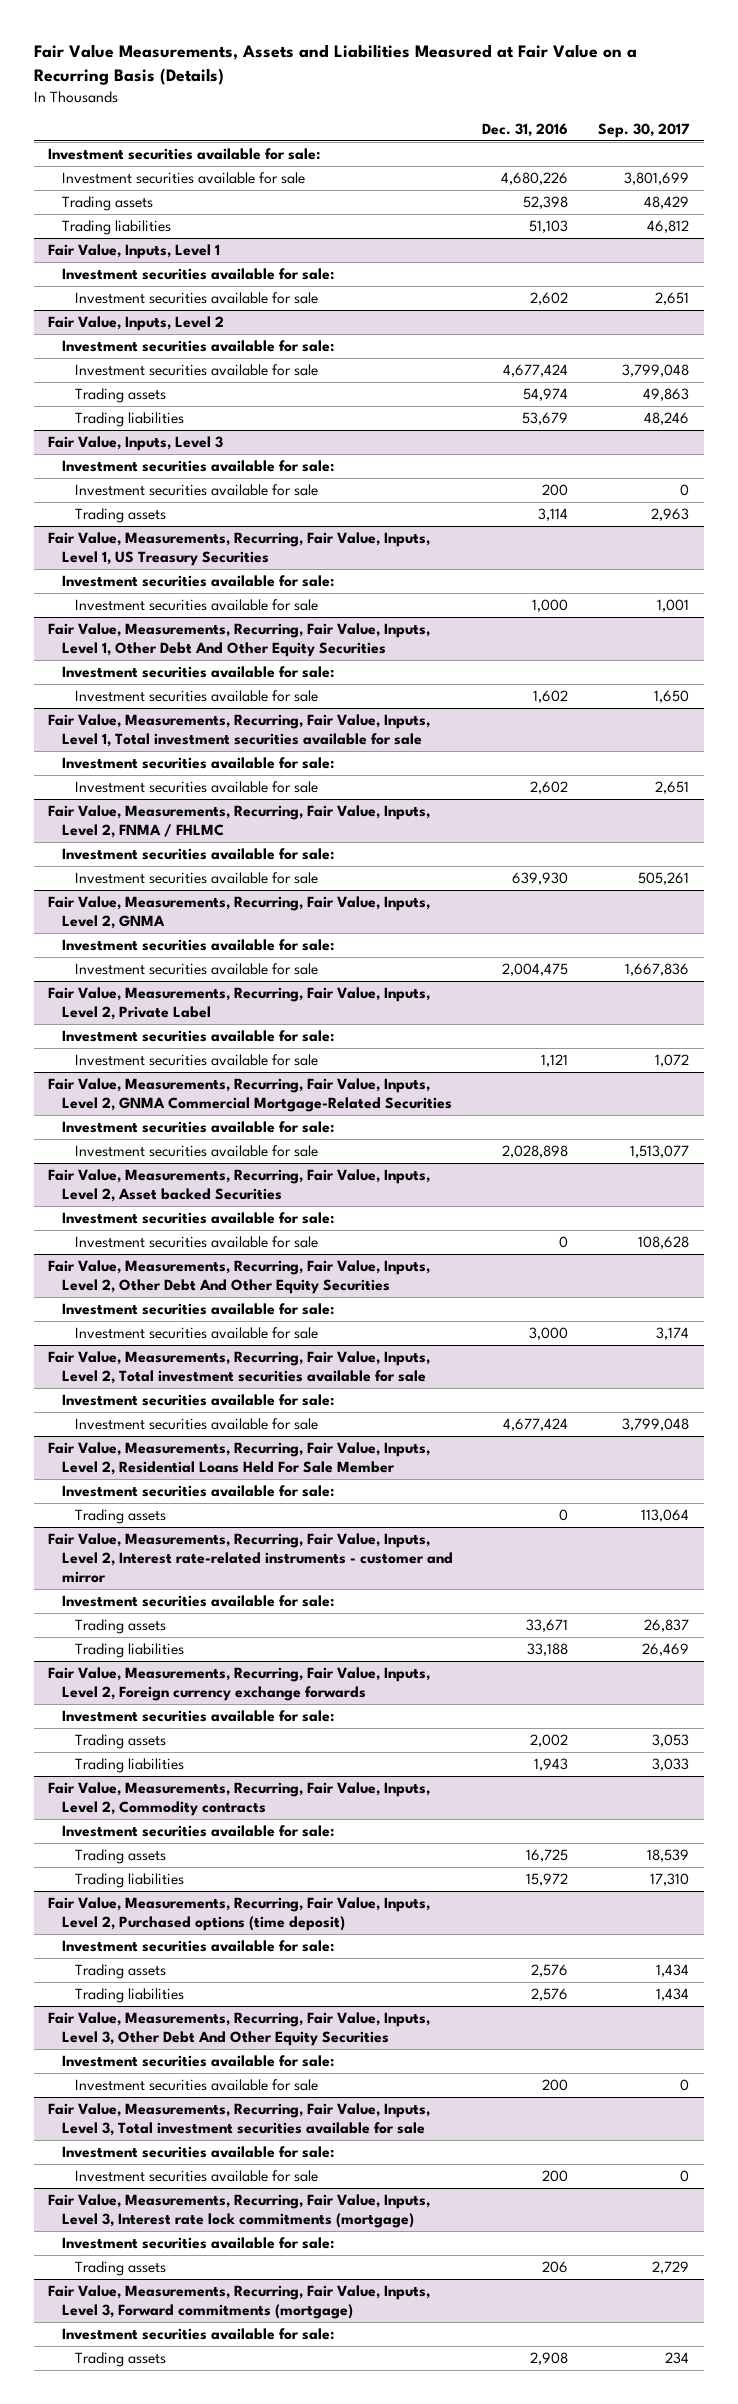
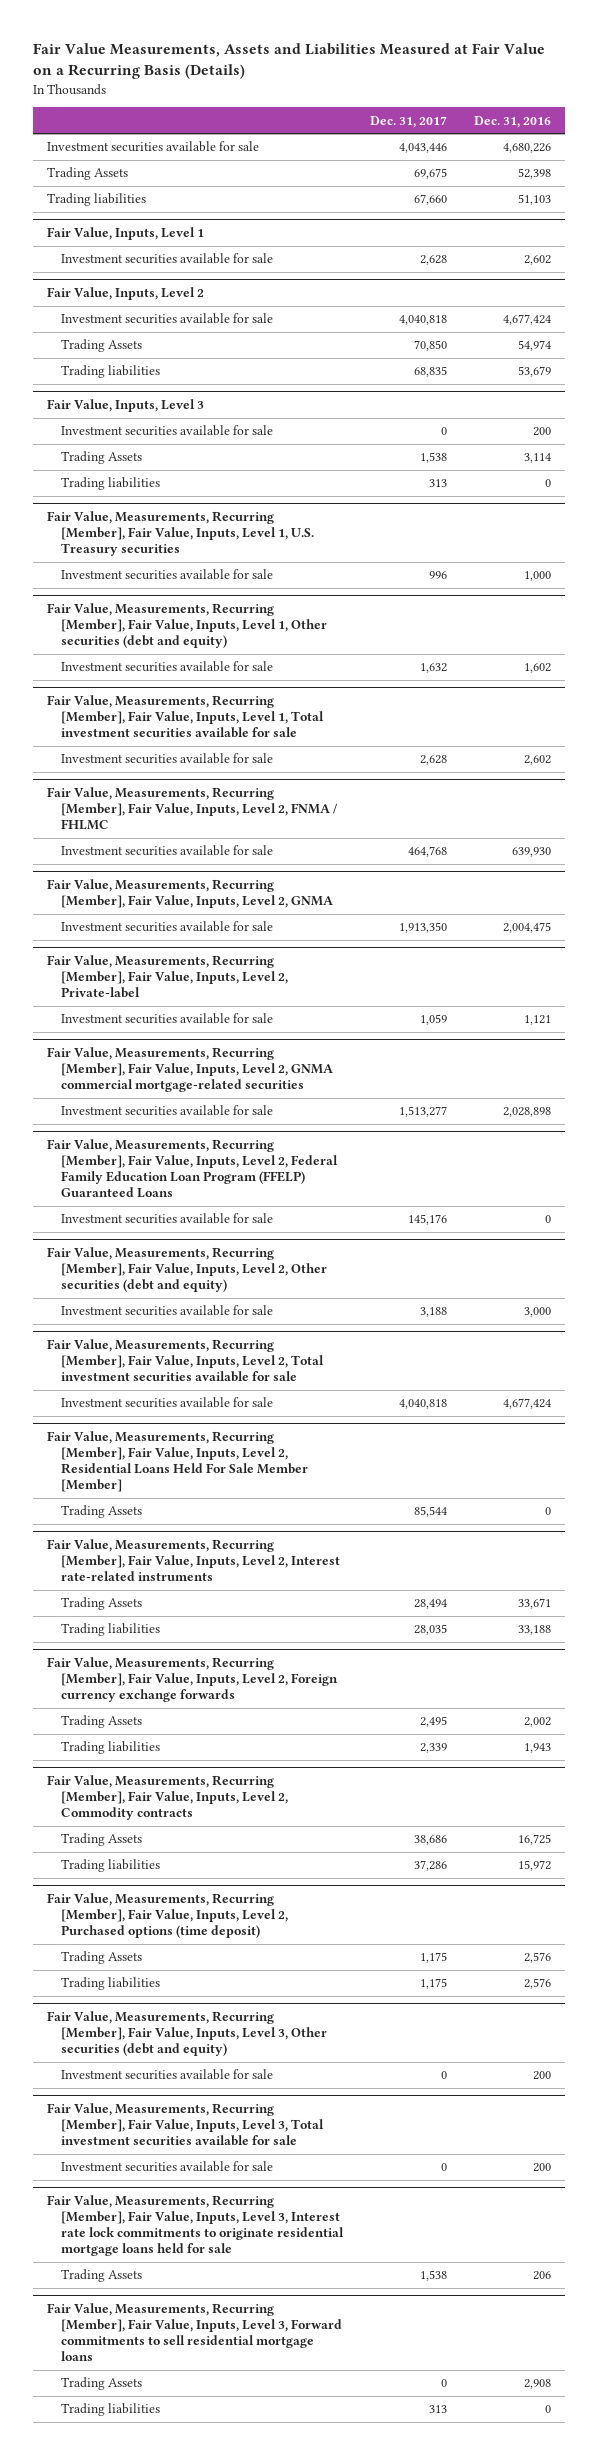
- | Dec. 31, 2016 | Sep. 30, 2017
+ | Dec. 31, 2017 | Dec. 31, 2016
- Investment securities available for sale:
- Trading assets | 52,398 | 48,429
+ Trading Assets | 69,675 | 52,398
@ Fair Value, Inputs, Level 1
- Investment securities available for sale:
@ Fair Value, Inputs, Level 2
- Investment securities available for sale:
- Trading assets | 54,974 | 49,863
+ Trading Assets | 70,850 | 54,974
@ Fair Value, Inputs, Level 3
- Investment securities available for sale:
- Trading assets | 3,114 | 2,963
- Fair Value, Measurements, Recurring, Fair Value, Inputs, Level 1, US Treasury Securities
- Investment securities available for sale:
@ Fair Value, Inputs, Level 3
+ Trading Assets | 1,538 | 3,114
+ Trading liabilities | 313 | 0
+ Fair Value, Measurements, Recurring [Member], Fair Value, Inputs, Level 1, U.S. Treasury securities
- Fair Value, Measurements, Recurring, Fair Value, Inputs, Level 1, Other Debt And Other Equity Securities
- Investment securities available for sale:
+ Fair Value, Measurements, Recurring [Member], Fair Value, Inputs, Level 1, Other securities (debt and equity)
- Fair Value, Measurements, Recurring, Fair Value, Inputs, Level 1, Total investment securities available for sale
- Investment securities available for sale:
+ Fair Value, Measurements, Recurring [Member], Fair Value, Inputs, Level 1, Total investment securities available for sale
- Fair Value, Measurements, Recurring, Fair Value, Inputs, Level 2, FNMA / FHLMC
- Investment securities available for sale:
+ Fair Value, Measurements, Recurring [Member], Fair Value, Inputs, Level 2, FNMA / FHLMC
- Fair Value, Measurements, Recurring, Fair Value, Inputs, Level 2, GNMA
- Investment securities available for sale:
+ Fair Value, Measurements, Recurring [Member], Fair Value, Inputs, Level 2, GNMA
- Fair Value, Measurements, Recurring, Fair Value, Inputs, Level 2, Private Label
- Investment securities available for sale:
+ Fair Value, Measurements, Recurring [Member], Fair Value, Inputs, Level 2, Private-label
- Fair Value, Measurements, Recurring, Fair Value, Inputs, Level 2, GNMA Commercial Mortgage-Related Securities
- Investment securities available for sale:
+ Fair Value, Measurements, Recurring [Member], Fair Value, Inputs, Level 2, GNMA commercial mortgage-related securities
- Fair Value, Measurements, Recurring, Fair Value, Inputs, Level 2, Asset backed Securities
- Investment securities available for sale:
+ Fair Value, Measurements, Recurring [Member], Fair Value, Inputs, Level 2, Federal Family Education Loan Program (FFELP) Guaranteed Loans
- Fair Value, Measurements, Recurring, Fair Value, Inputs, Level 2, Other Debt And Other Equity Securities
- Investment securities available for sale:
+ Fair Value, Measurements, Recurring [Member], Fair Value, Inputs, Level 2, Other securities (debt and equity)
- Fair Value, Measurements, Recurring, Fair Value, Inputs, Level 2, Total investment securities available for sale
- Investment securities available for sale:
+ Fair Value, Measurements, Recurring [Member], Fair Value, Inputs, Level 2, Total investment securities available for sale
- Fair Value, Measurements, Recurring, Fair Value, Inputs, Level 2, Residential Loans Held For Sale Member
- Investment securities available for sale:
- Trading assets | 0 | 113,064
- Fair Value, Measurements, Recurring, Fair Value, Inputs, Level 2, Interest rate-related instruments - customer and mirror
- Investment securities available for sale:
- Trading assets | 33,671 | 26,837
+ Fair Value, Measurements, Recurring [Member], Fair Value, Inputs, Level 2, Residential Loans Held For Sale Member [Member]
+ Trading Assets | 85,544 | 0
+ Fair Value, Measurements, Recurring [Member], Fair Value, Inputs, Level 2, Interest rate-related instruments
+ Trading Assets | 28,494 | 33,671
- Fair Value, Measurements, Recurring, Fair Value, Inputs, Level 2, Foreign currency exchange forwards
- Investment securities available for sale:
- Trading assets | 2,002 | 3,053
+ Fair Value, Measurements, Recurring [Member], Fair Value, Inputs, Level 2, Foreign currency exchange forwards
+ Trading Assets | 2,495 | 2,002
- Fair Value, Measurements, Recurring, Fair Value, Inputs, Level 2, Commodity contracts
- Investment securities available for sale:
- Trading assets | 16,725 | 18,539
+ Fair Value, Measurements, Recurring [Member], Fair Value, Inputs, Level 2, Commodity contracts
+ Trading Assets | 38,686 | 16,725
- Fair Value, Measurements, Recurring, Fair Value, Inputs, Level 2, Purchased options (time deposit)
- Investment securities available for sale:
- Trading assets | 2,576 | 1,434
+ Fair Value, Measurements, Recurring [Member], Fair Value, Inputs, Level 2, Purchased options (time deposit)
+ Trading Assets | 1,175 | 2,576
- Fair Value, Measurements, Recurring, Fair Value, Inputs, Level 3, Other Debt And Other Equity Securities
- Investment securities available for sale:
+ Fair Value, Measurements, Recurring [Member], Fair Value, Inputs, Level 3, Other securities (debt and equity)
- Fair Value, Measurements, Recurring, Fair Value, Inputs, Level 3, Total investment securities available for sale
- Investment securities available for sale:
+ Fair Value, Measurements, Recurring [Member], Fair Value, Inputs, Level 3, Total investment securities available for sale
- Fair Value, Measurements, Recurring, Fair Value, Inputs, Level 3, Interest rate lock commitments (mortgage)
- Investment securities available for sale:
- Trading assets | 206 | 2,729
- Fair Value, Measurements, Recurring, Fair Value, Inputs, Level 3, Forward commitments (mortgage)
- Investment securities available for sale:
- Trading assets | 2,908 | 234
+ Fair Value, Measurements, Recurring [Member], Fair Value, Inputs, Level 3, Interest rate lock commitments to originate residential mortgage loans held for sale
+ Trading Assets | 1,538 | 206
+ Fair Value, Measurements, Recurring [Member], Fair Value, Inputs, Level 3, Forward commitments to sell residential mortgage loans
+ Trading Assets | 0 | 2,908
+ Trading liabilities | 313 | 0

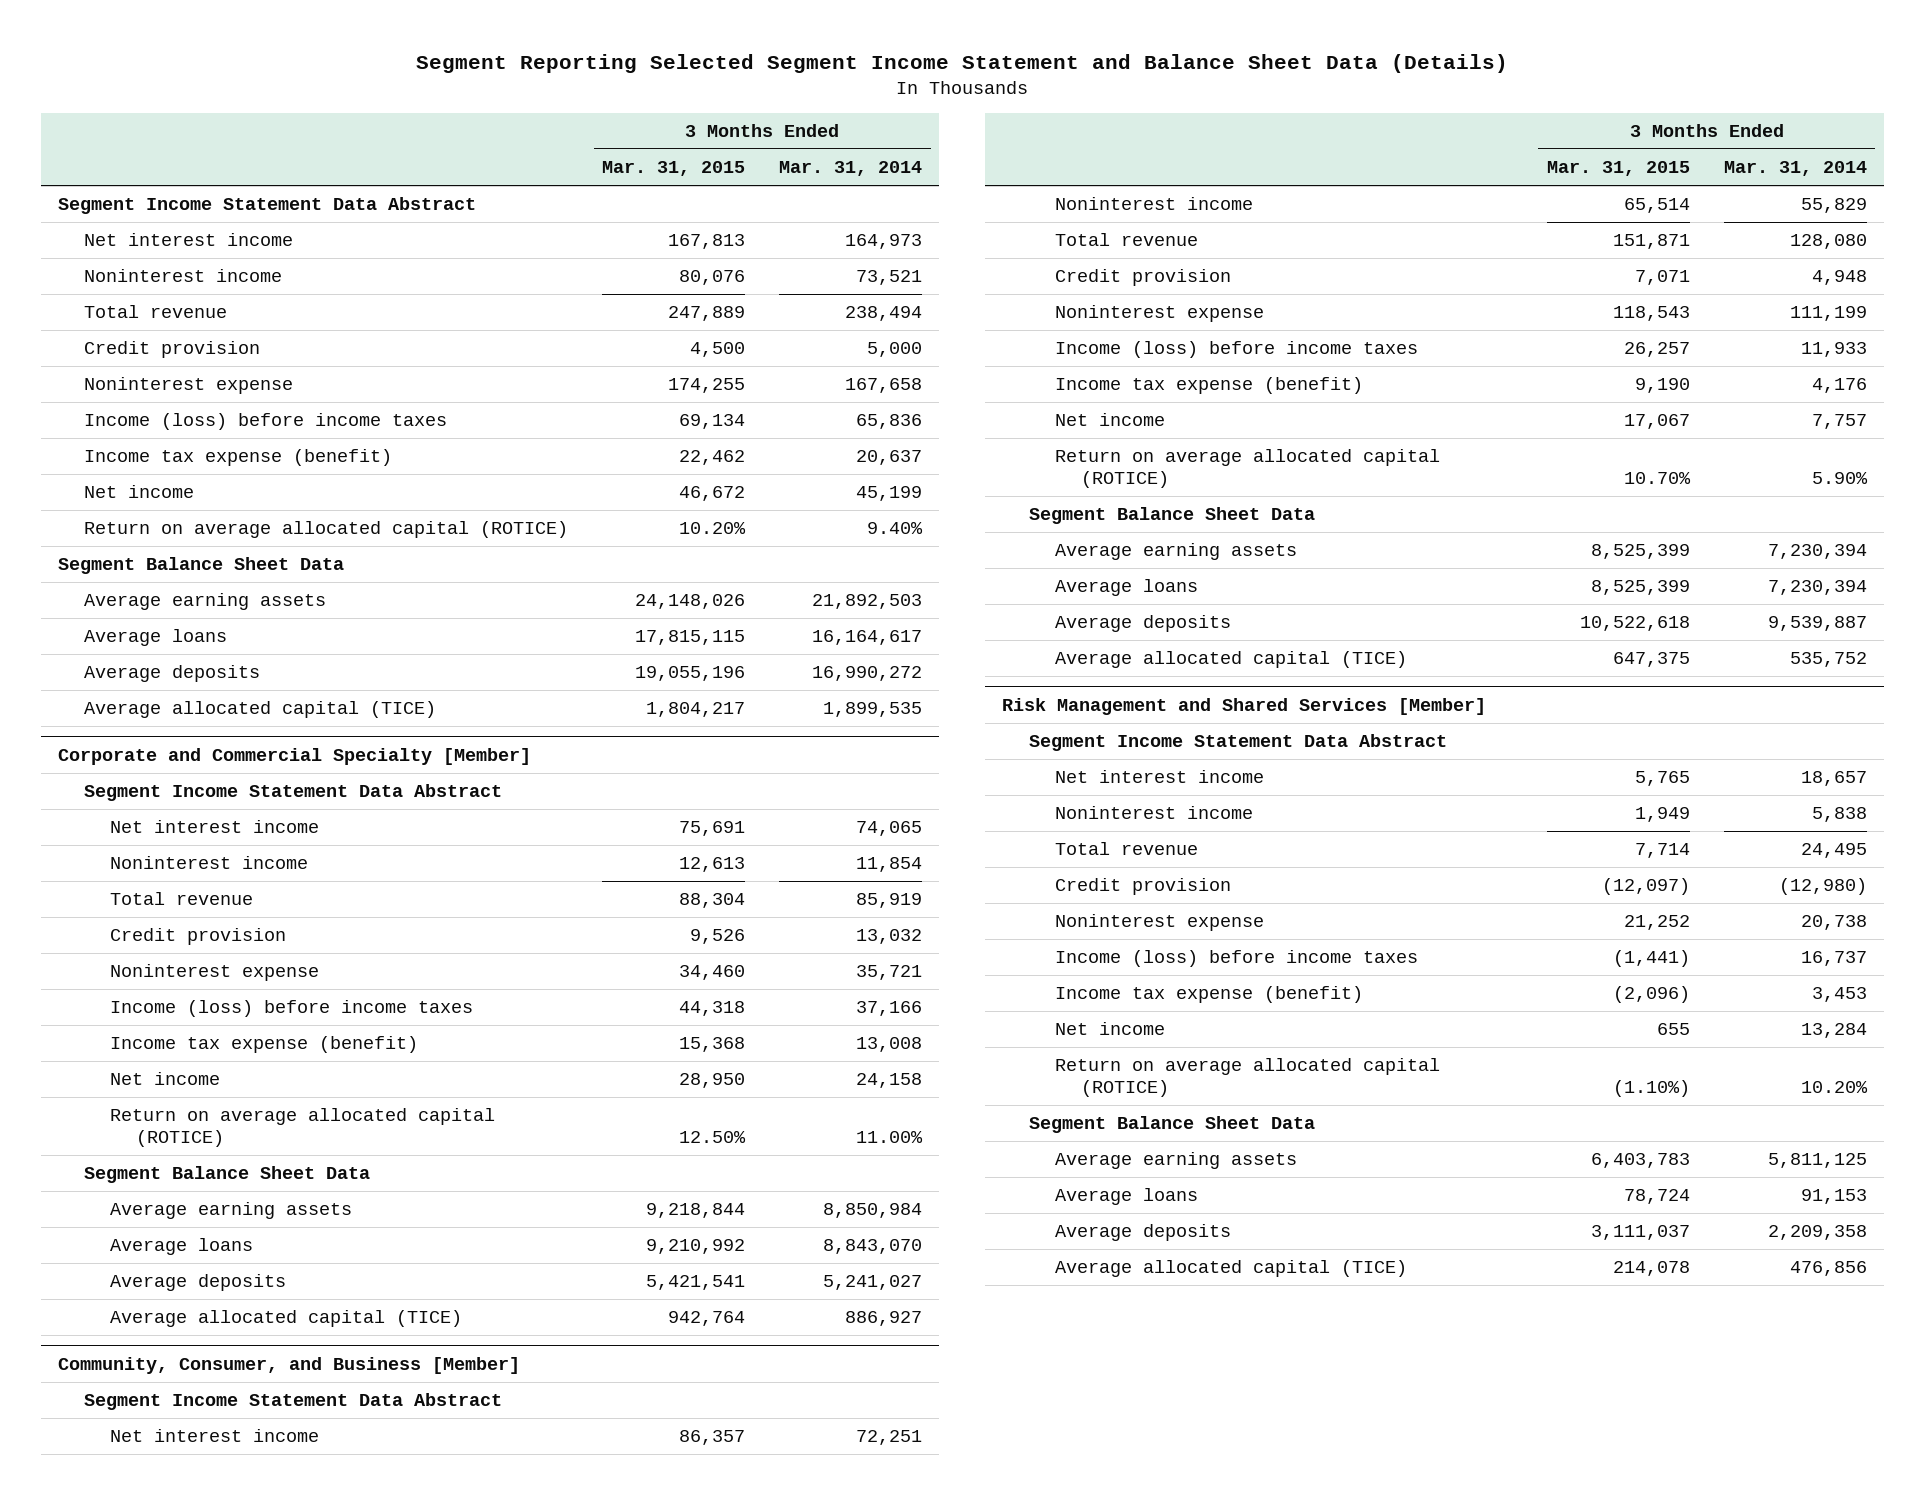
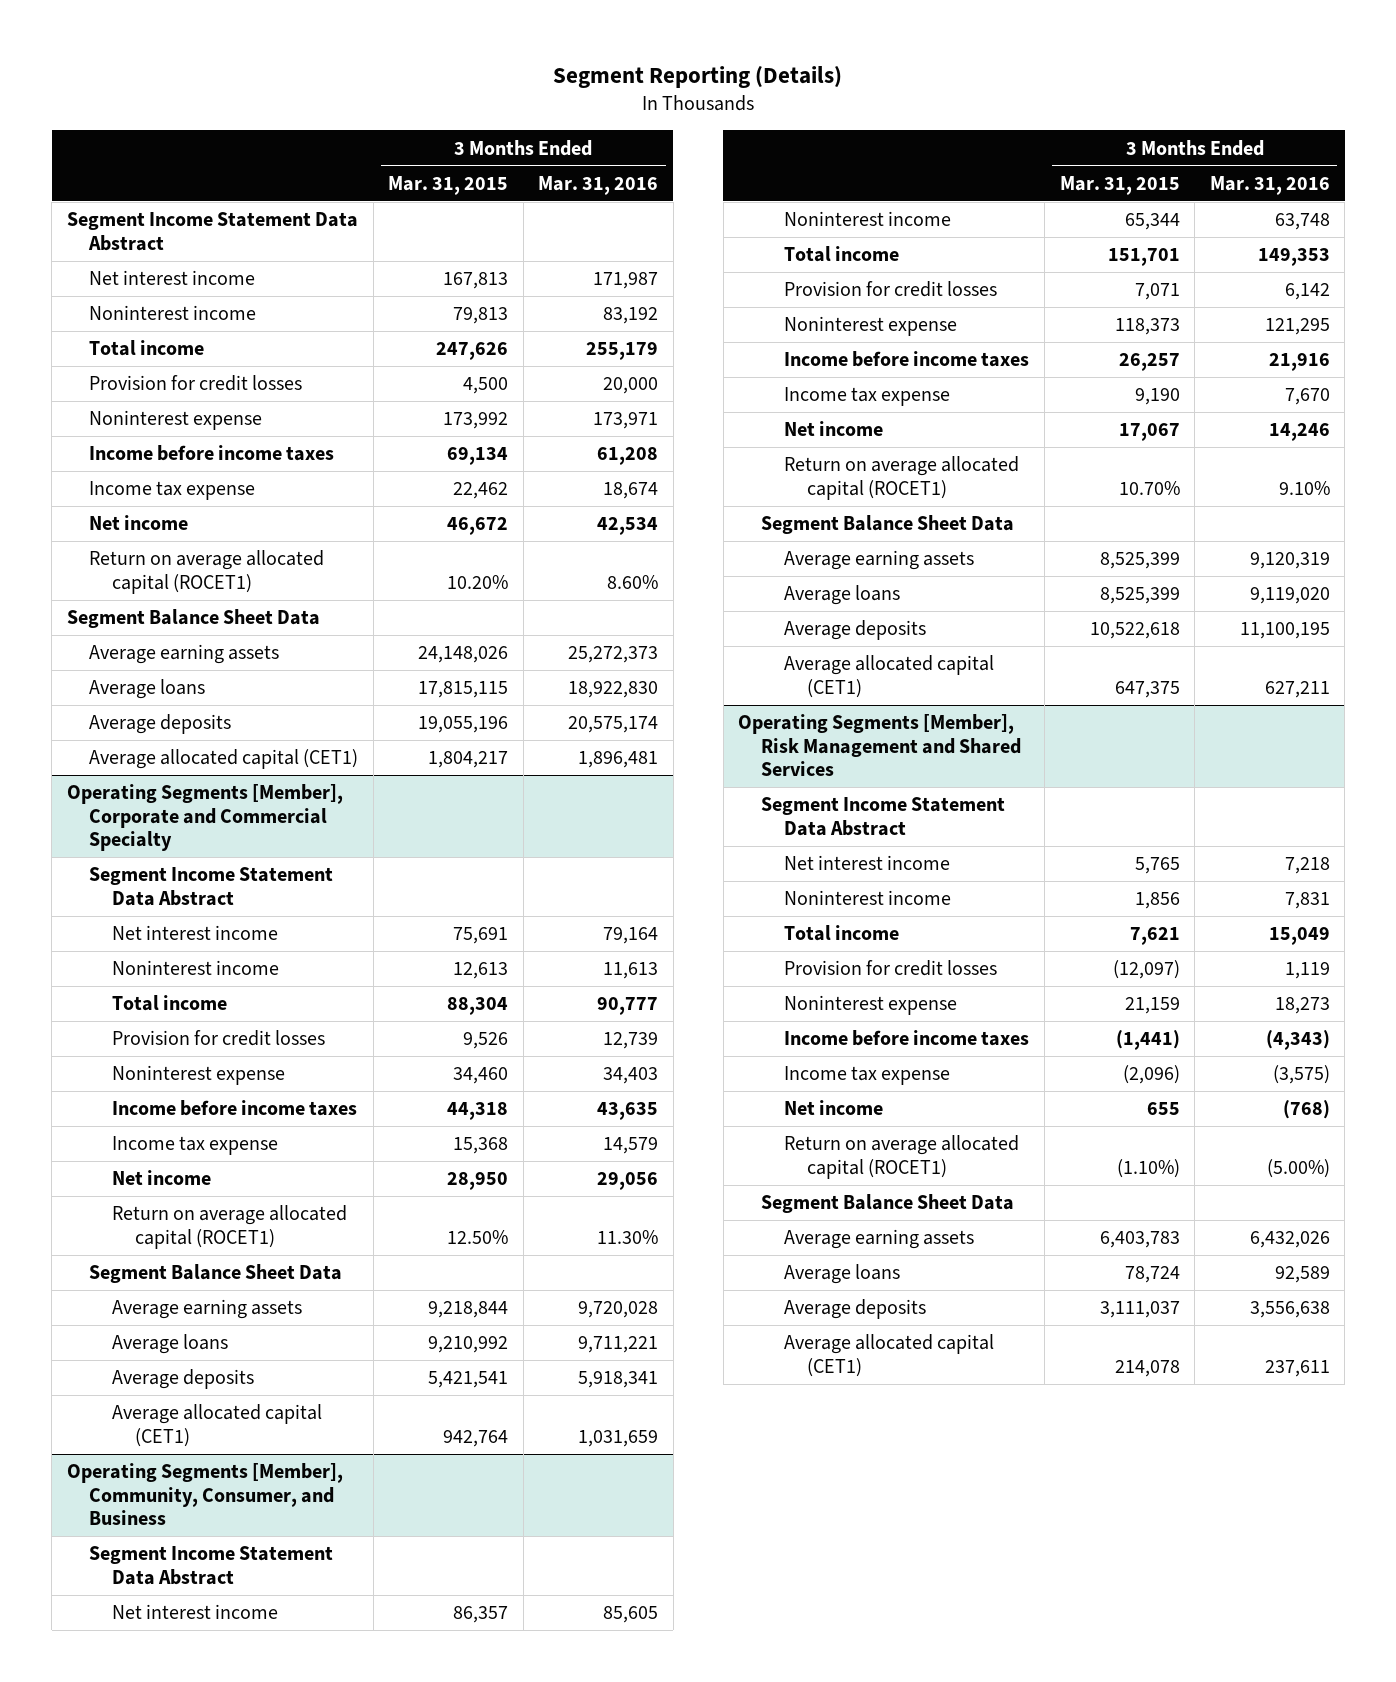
- Segment Reporting Selected Segment Income Statement and Balance Sheet Data (Details)
+ Segment Reporting (Details)
- | 3 Months Ended Mar. 31, 2015 | 3 Months Ended Mar. 31, 2014
+ | 3 Months Ended Mar. 31, 2015 | 3 Months Ended Mar. 31, 2016
- Noninterest income | 80,076 | 73,521
- Total revenue | 247,889 | 238,494
- Credit provision | 4,500 | 5,000
- Noninterest expense | 174,255 | 167,658
- Income (loss) before income taxes | 69,134 | 65,836
- Income tax expense (benefit) | 22,462 | 20,637
+ Noninterest income | 79,813 | 83,192
+ Total income | 247,626 | 255,179
+ Provision for credit losses | 4,500 | 20,000
+ Noninterest expense | 173,992 | 173,971
+ Income before income taxes | 69,134 | 61,208
+ Income tax expense | 22,462 | 18,674
- Return on average allocated capital (ROTICE) | 10.20% | 9.40%
+ Return on average allocated capital (ROCET1) | 10.20% | 8.60%
- Average allocated capital (TICE) | 1,804,217 | 1,899,535
- Corporate and Commercial Specialty [Member]
+ Average allocated capital (CET1) | 1,804,217 | 1,896,481
+ Operating Segments [Member], Corporate and Commercial Specialty
- Total revenue | 88,304 | 85,919
- Credit provision | 9,526 | 13,032
+ Total income | 88,304 | 90,777
+ Provision for credit losses | 9,526 | 12,739
- Income (loss) before income taxes | 44,318 | 37,166
- Income tax expense (benefit) | 15,368 | 13,008
+ Income before income taxes | 44,318 | 43,635
+ Income tax expense | 15,368 | 14,579
- Return on average allocated capital (ROTICE) | 12.50% | 11.00%
+ Return on average allocated capital (ROCET1) | 12.50% | 11.30%
- Average allocated capital (TICE) | 942,764 | 886,927
- Community, Consumer, and Business [Member]
+ Average allocated capital (CET1) | 942,764 | 1,031,659
+ Operating Segments [Member], Community, Consumer, and Business
- Noninterest income | 65,514 | 55,829
- Total revenue | 151,871 | 128,080
- Credit provision | 7,071 | 4,948
- Noninterest expense | 118,543 | 111,199
- Income (loss) before income taxes | 26,257 | 11,933
- Income tax expense (benefit) | 9,190 | 4,176
+ Noninterest income | 65,344 | 63,748
+ Total income | 151,701 | 149,353
+ Provision for credit losses | 7,071 | 6,142
+ Noninterest expense | 118,373 | 121,295
+ Income before income taxes | 26,257 | 21,916
+ Income tax expense | 9,190 | 7,670
- Return on average allocated capital (ROTICE) | 10.70% | 5.90%
+ Return on average allocated capital (ROCET1) | 10.70% | 9.10%
- Average allocated capital (TICE) | 647,375 | 535,752
- Risk Management and Shared Services [Member]
+ Average allocated capital (CET1) | 647,375 | 627,211
+ Operating Segments [Member], Risk Management and Shared Services
- Noninterest income | 1,949 | 5,838
- Total revenue | 7,714 | 24,495
- Credit provision | (12,097) | (12,980)
- Noninterest expense | 21,252 | 20,738
- Income (loss) before income taxes | (1,441) | 16,737
- Income tax expense (benefit) | (2,096) | 3,453
+ Noninterest income | 1,856 | 7,831
+ Total income | 7,621 | 15,049
+ Provision for credit losses | (12,097) | 1,119
+ Noninterest expense | 21,159 | 18,273
+ Income before income taxes | (1,441) | (4,343)
+ Income tax expense | (2,096) | (3,575)
- Return on average allocated capital (ROTICE) | (1.10%) | 10.20%
+ Return on average allocated capital (ROCET1) | (1.10%) | (5.00%)
- Average allocated capital (TICE) | 214,078 | 476,856
+ Average allocated capital (CET1) | 214,078 | 237,611

